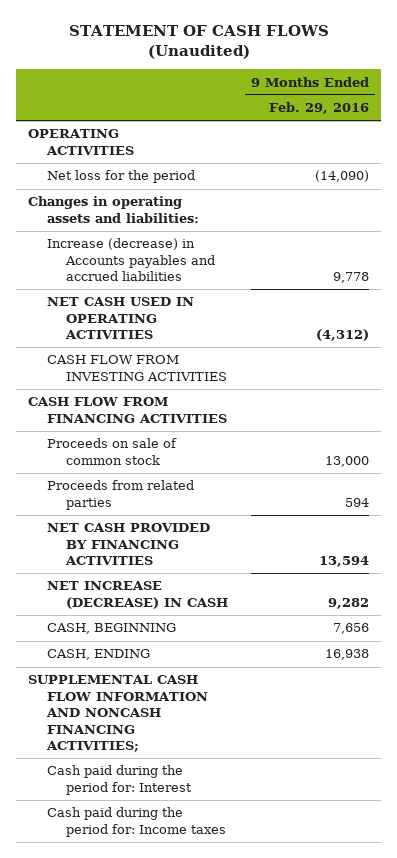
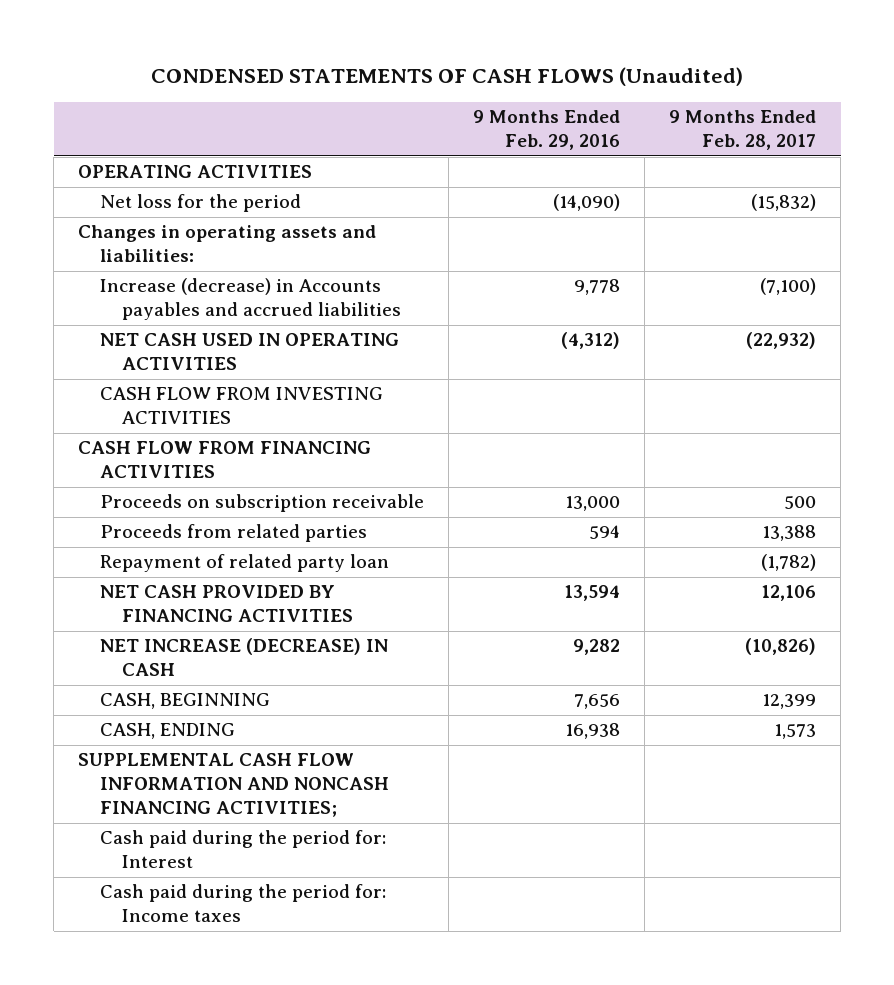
- STATEMENT OF CASH FLOWS (Unaudited)
+ CONDENSED STATEMENTS OF CASH FLOWS (Unaudited)
- | 9 Months Ended Feb. 29, 2016
+ | 9 Months Ended Feb. 29, 2016 | 9 Months Ended Feb. 28, 2017
- Proceeds on sale of common stock | 13,000
+ Proceeds on subscription receivable | 13,000 | 500
+ Repayment of related party loan | | (1,782)

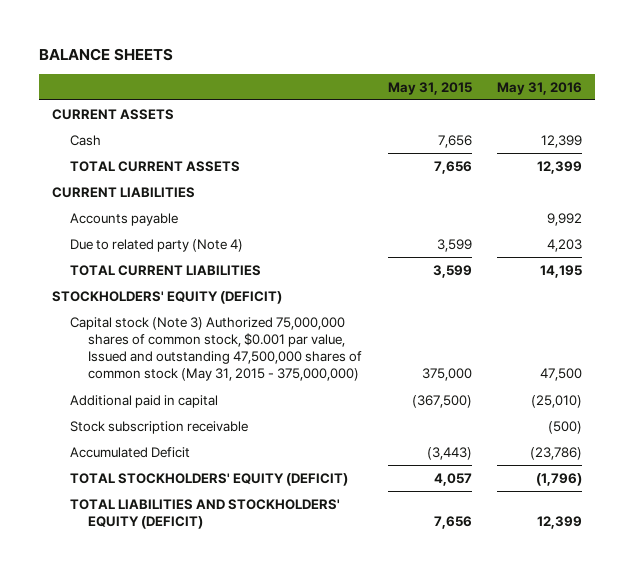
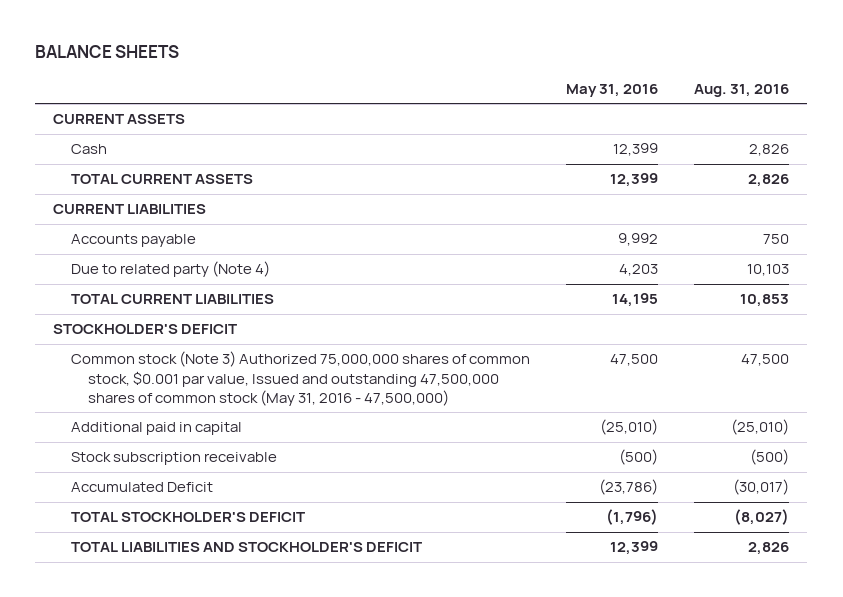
- | May 31, 2015 | May 31, 2016
+ | May 31, 2016 | Aug. 31, 2016
- STOCKHOLDERS' EQUITY (DEFICIT)
- Capital stock (Note 3) Authorized 75,000,000 shares of common stock, $0.001 par value, Issued and outstanding 47,500,000 shares of common stock (May 31, 2015 - 375,000,000) | 375,000 | 47,500
+ STOCKHOLDER'S DEFICIT
+ Common stock (Note 3) Authorized 75,000,000 shares of common stock, $0.001 par value, Issued and outstanding 47,500,000 shares of common stock (May 31, 2016 - 47,500,000) | 47,500 | 47,500
- TOTAL STOCKHOLDERS' EQUITY (DEFICIT) | 4,057 | (1,796)
- TOTAL LIABILITIES AND STOCKHOLDERS' EQUITY (DEFICIT) | 7,656 | 12,399
+ TOTAL STOCKHOLDER'S DEFICIT | (1,796) | (8,027)
+ TOTAL LIABILITIES AND STOCKHOLDER'S DEFICIT | 12,399 | 2,826

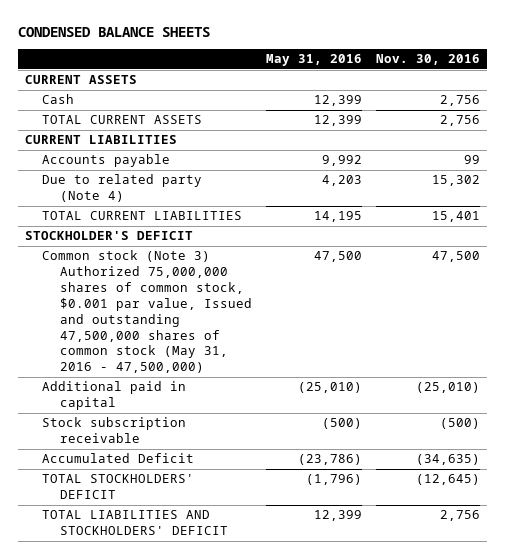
- BALANCE SHEETS
+ CONDENSED BALANCE SHEETS
- | May 31, 2016 | Aug. 31, 2016
+ | May 31, 2016 | Nov. 30, 2016
- TOTAL STOCKHOLDER'S DEFICIT | (1,796) | (8,027)
- TOTAL LIABILITIES AND STOCKHOLDER'S DEFICIT | 12,399 | 2,826
+ TOTAL STOCKHOLDERS' DEFICIT | (1,796) | (12,645)
+ TOTAL LIABILITIES AND STOCKHOLDERS' DEFICIT | 12,399 | 2,756

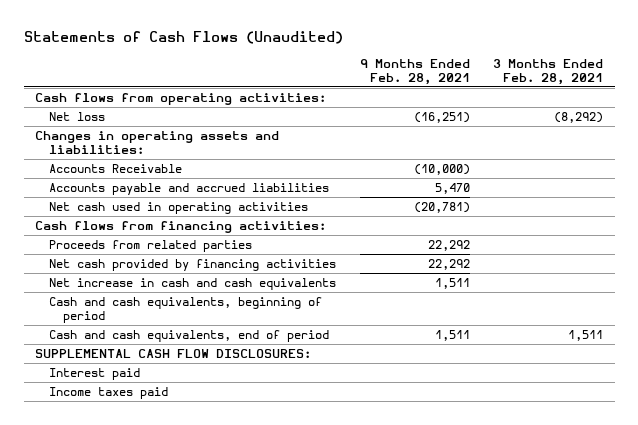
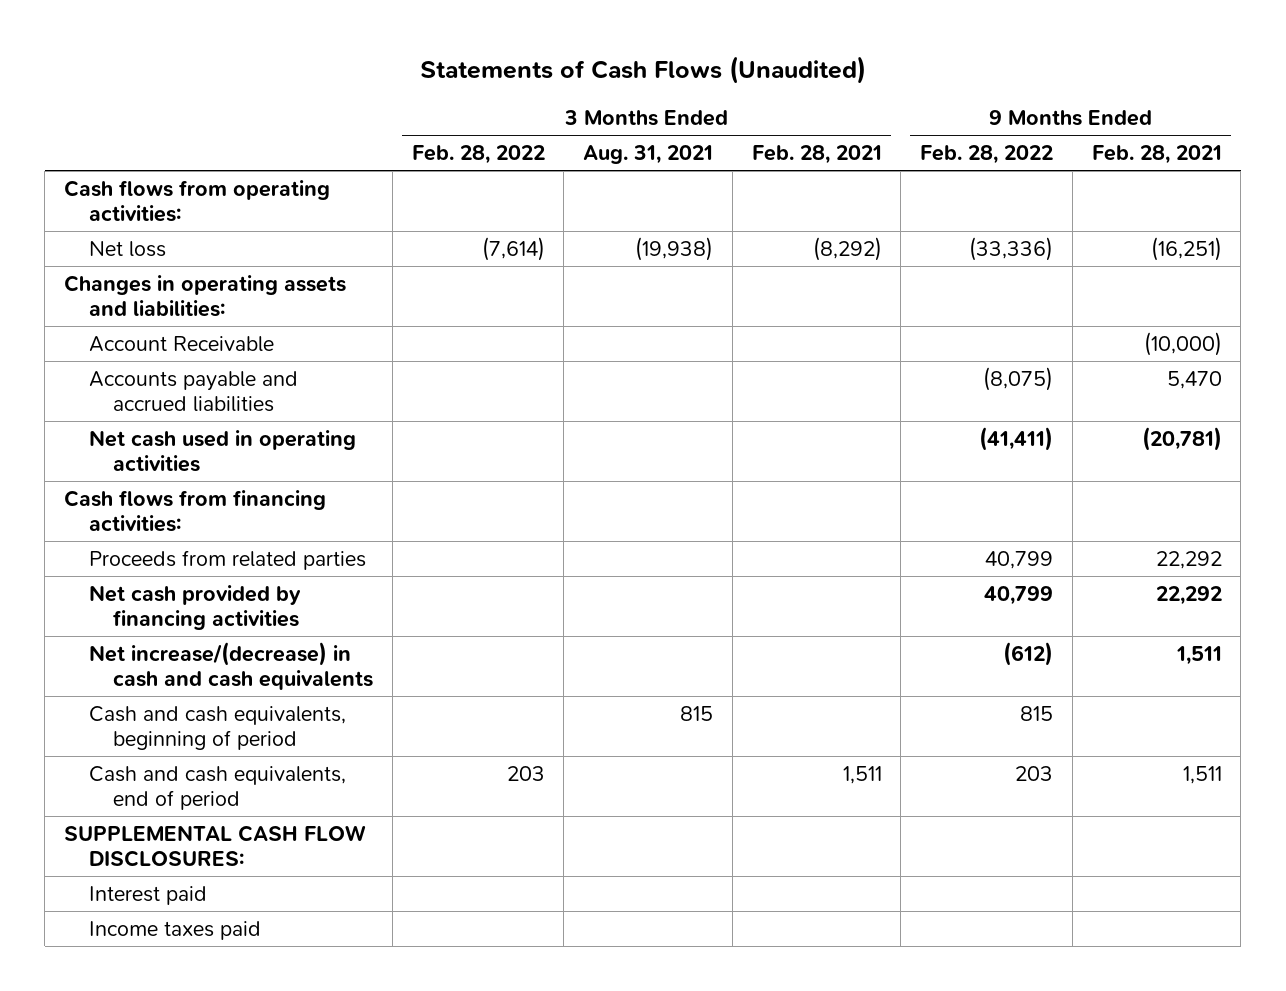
- | 9 Months Ended Feb. 28, 2021 | 3 Months Ended Feb. 28, 2021
+ | 3 Months Ended Feb. 28, 2022 | 3 Months Ended Aug. 31, 2021 | 3 Months Ended Feb. 28, 2021 | 9 Months Ended Feb. 28, 2022 | 9 Months Ended Feb. 28, 2021
- Accounts Receivable | (10,000) |
+ Account Receivable | | | | | (10,000)
- Net increase in cash and cash equivalents | 1,511 |
+ Net increase/(decrease) in cash and cash equivalents | | | | (612) | 1,511

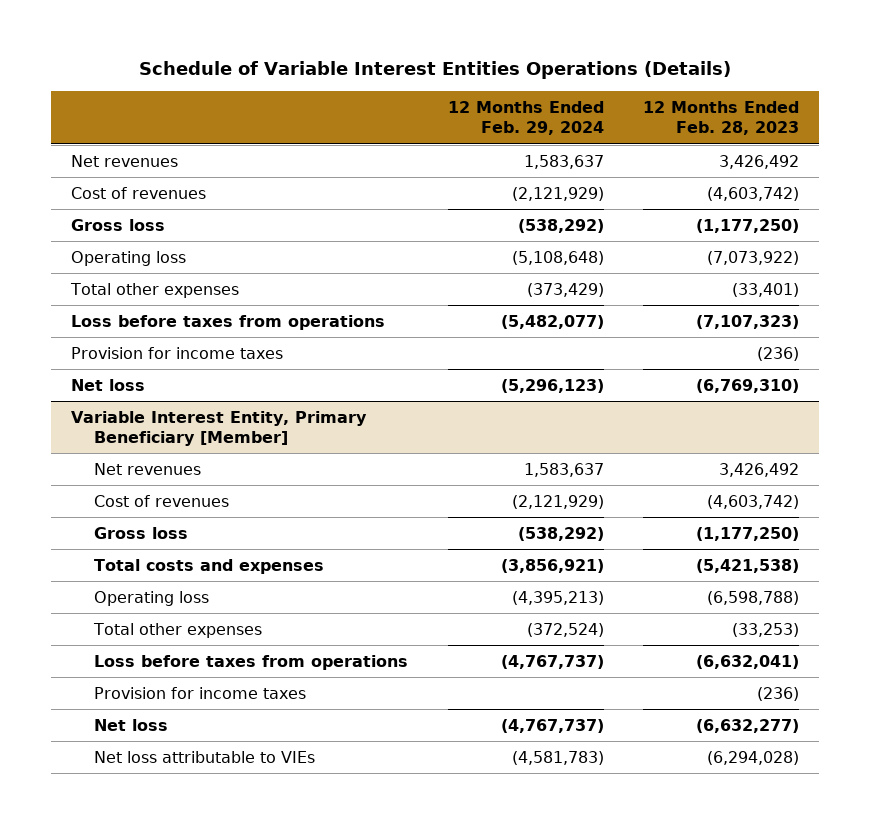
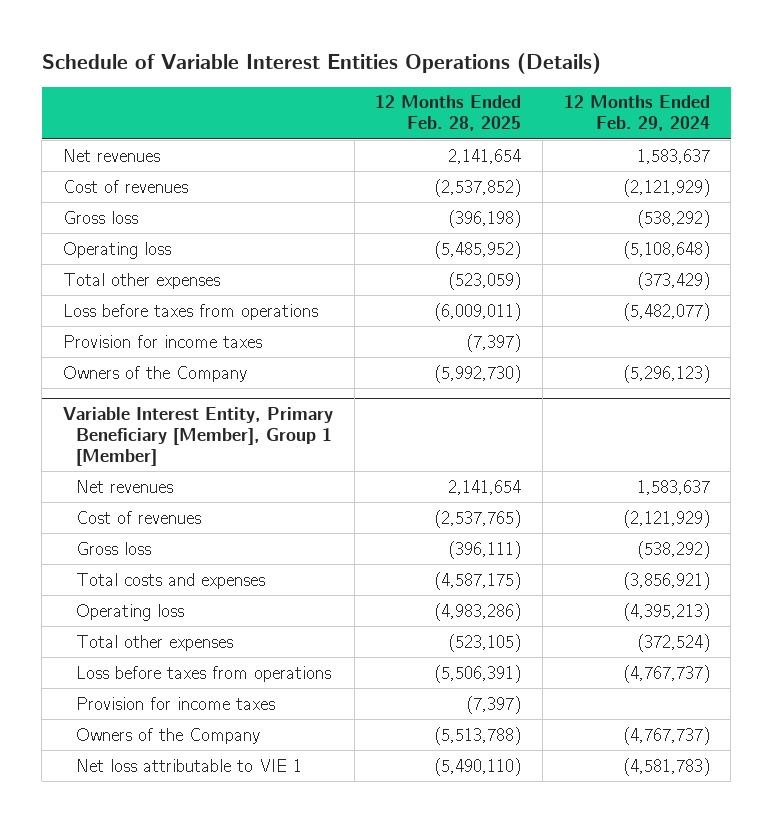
- | 12 Months Ended Feb. 29, 2024 | 12 Months Ended Feb. 28, 2023
+ | 12 Months Ended Feb. 28, 2025 | 12 Months Ended Feb. 29, 2024
- Net loss | (5,296,123) | (6,769,310)
- Variable Interest Entity, Primary Beneficiary [Member]
+ Owners of the Company | (5,992,730) | (5,296,123)
+ Variable Interest Entity, Primary Beneficiary [Member], Group 1 [Member]
- Net loss | (4,767,737) | (6,632,277)
- Net loss attributable to VIEs | (4,581,783) | (6,294,028)
+ Owners of the Company | (5,513,788) | (4,767,737)
+ Net loss attributable to VIE 1 | (5,490,110) | (4,581,783)

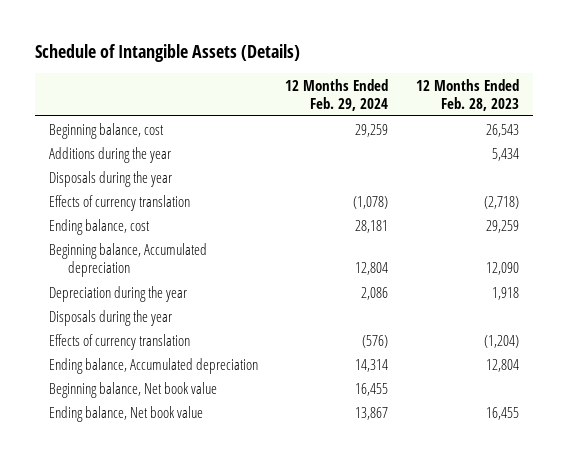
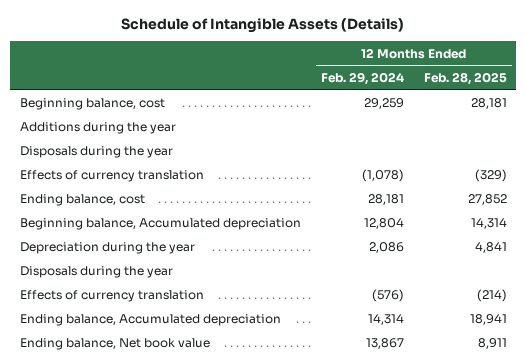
- | 12 Months Ended Feb. 29, 2024 | 12 Months Ended Feb. 28, 2023
+ | 12 Months Ended Feb. 29, 2024 | 12 Months Ended Feb. 28, 2025
- Beginning balance, Net book value | 16,455 |

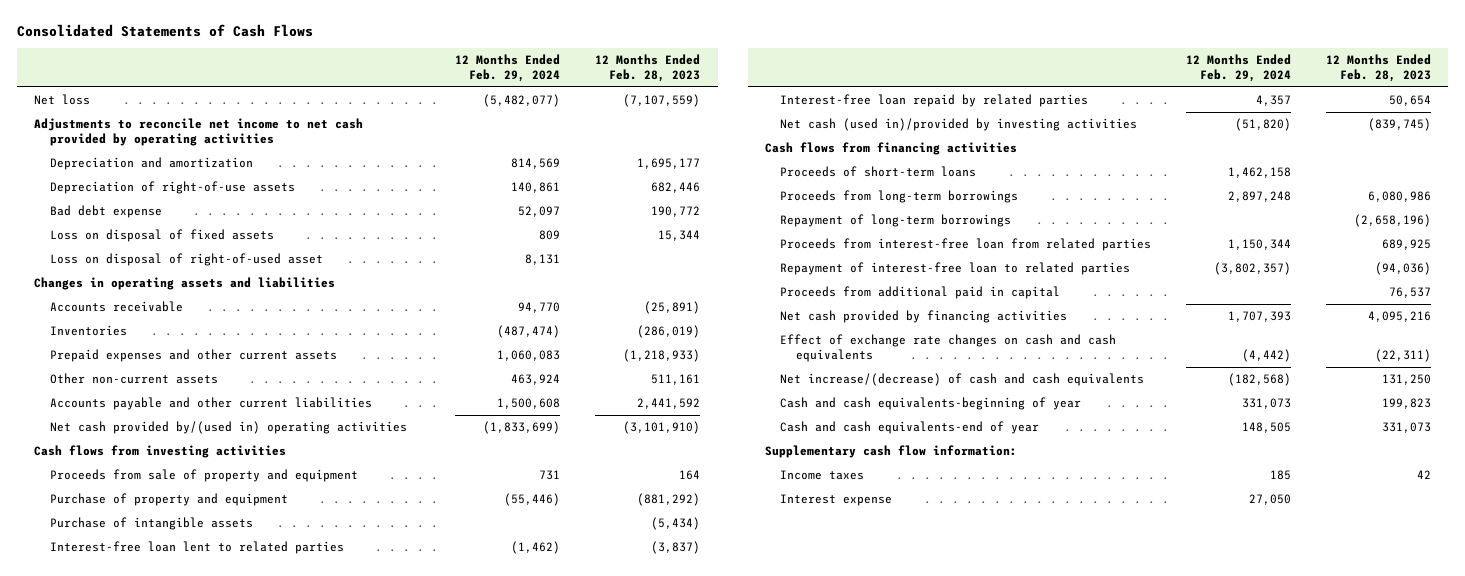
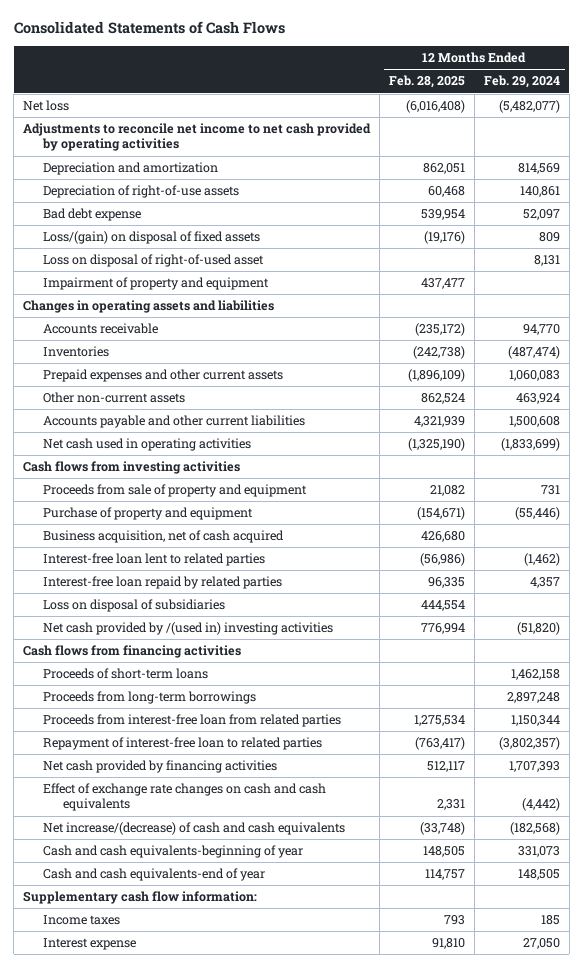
- | 12 Months Ended Feb. 29, 2024 | 12 Months Ended Feb. 28, 2023
+ | 12 Months Ended Feb. 28, 2025 | 12 Months Ended Feb. 29, 2024
- Loss on disposal of fixed assets | 809 | 15,344
+ Loss/(gain) on disposal of fixed assets | (19,176) | 809
+ Impairment of property and equipment | 437,477 |
- Net cash provided by/(used in) operating activities | (1,833,699) | (3,101,910)
+ Net cash used in operating activities | (1,325,190) | (1,833,699)
- Purchase of intangible assets | | (5,434)
+ Business acquisition, net of cash acquired | 426,680 |
- Net cash (used in)/provided by investing activities | (51,820) | (839,745)
+ Loss on disposal of subsidiaries | 444,554 |
+ Net cash provided by /(used in) investing activities | 776,994 | (51,820)
- Repayment of long-term borrowings | | (2,658,196)
- Proceeds from additional paid in capital | | 76,537

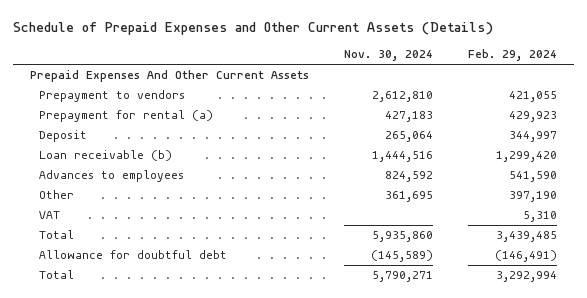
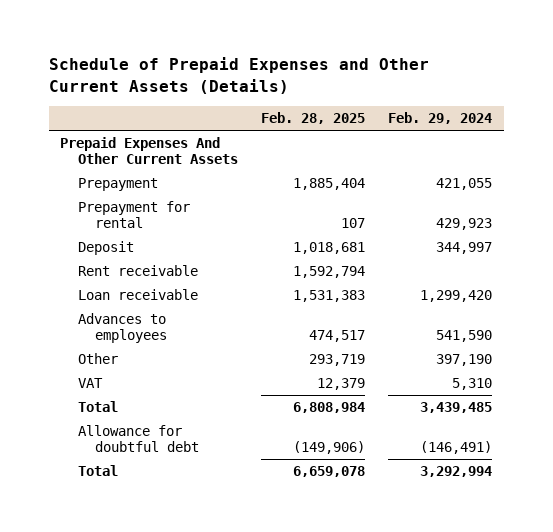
- | Nov. 30, 2024 | Feb. 29, 2024
+ | Feb. 28, 2025 | Feb. 29, 2024
- Prepayment to vendors | 2,612,810 | 421,055
- Prepayment for rental (a) | 427,183 | 429,923
+ Prepayment | 1,885,404 | 421,055
+ Prepayment for rental | 107 | 429,923
- Loan receivable (b) | 1,444,516 | 1,299,420
+ Rent receivable | 1,592,794 |
+ Loan receivable | 1,531,383 | 1,299,420

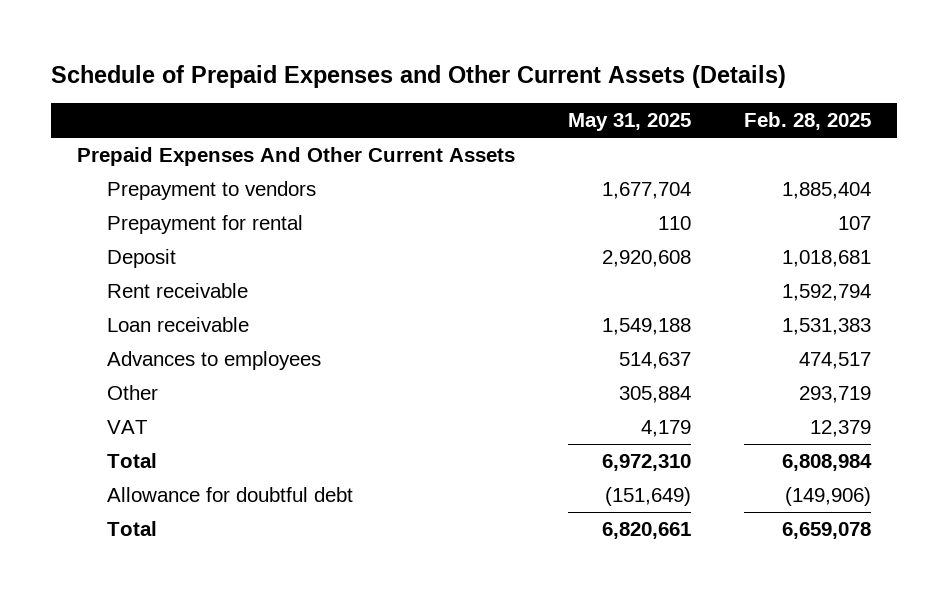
- | Feb. 28, 2025 | Feb. 29, 2024
+ | May 31, 2025 | Feb. 28, 2025
- Prepayment | 1,885,404 | 421,055
+ Prepayment to vendors | 1,677,704 | 1,885,404

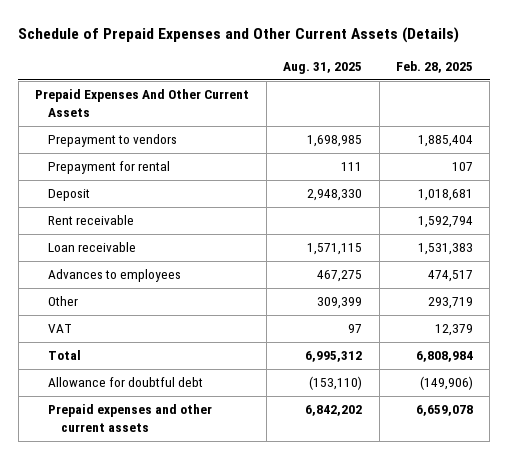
- | May 31, 2025 | Feb. 28, 2025
+ | Aug. 31, 2025 | Feb. 28, 2025
- Total | 6,820,661 | 6,659,078
+ Prepaid expenses and other current assets | 6,842,202 | 6,659,078

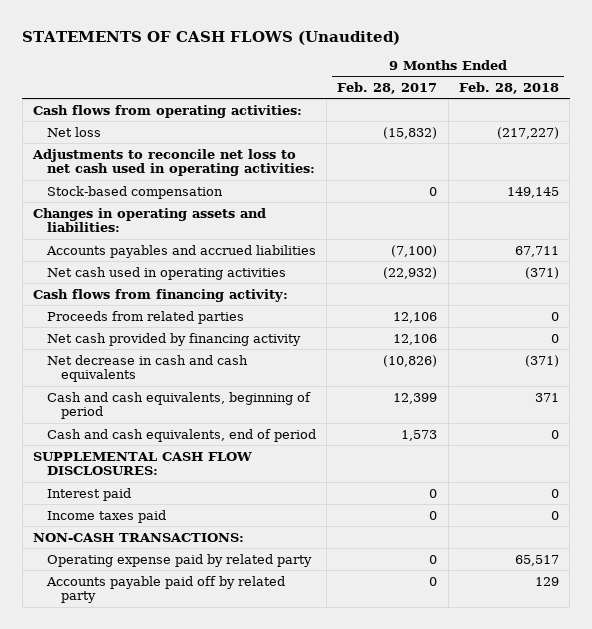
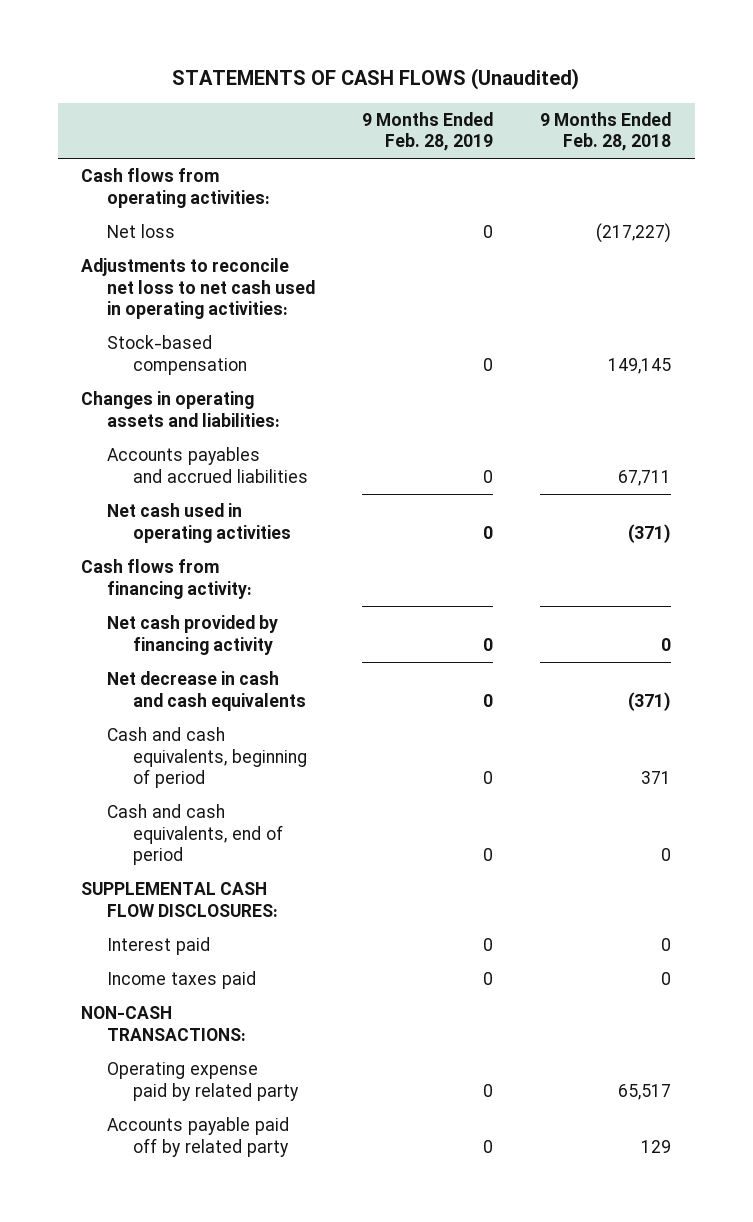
- | 9 Months Ended Feb. 28, 2017 | 9 Months Ended Feb. 28, 2018
+ | 9 Months Ended Feb. 28, 2019 | 9 Months Ended Feb. 28, 2018
- Proceeds from related parties | 12,106 | 0

